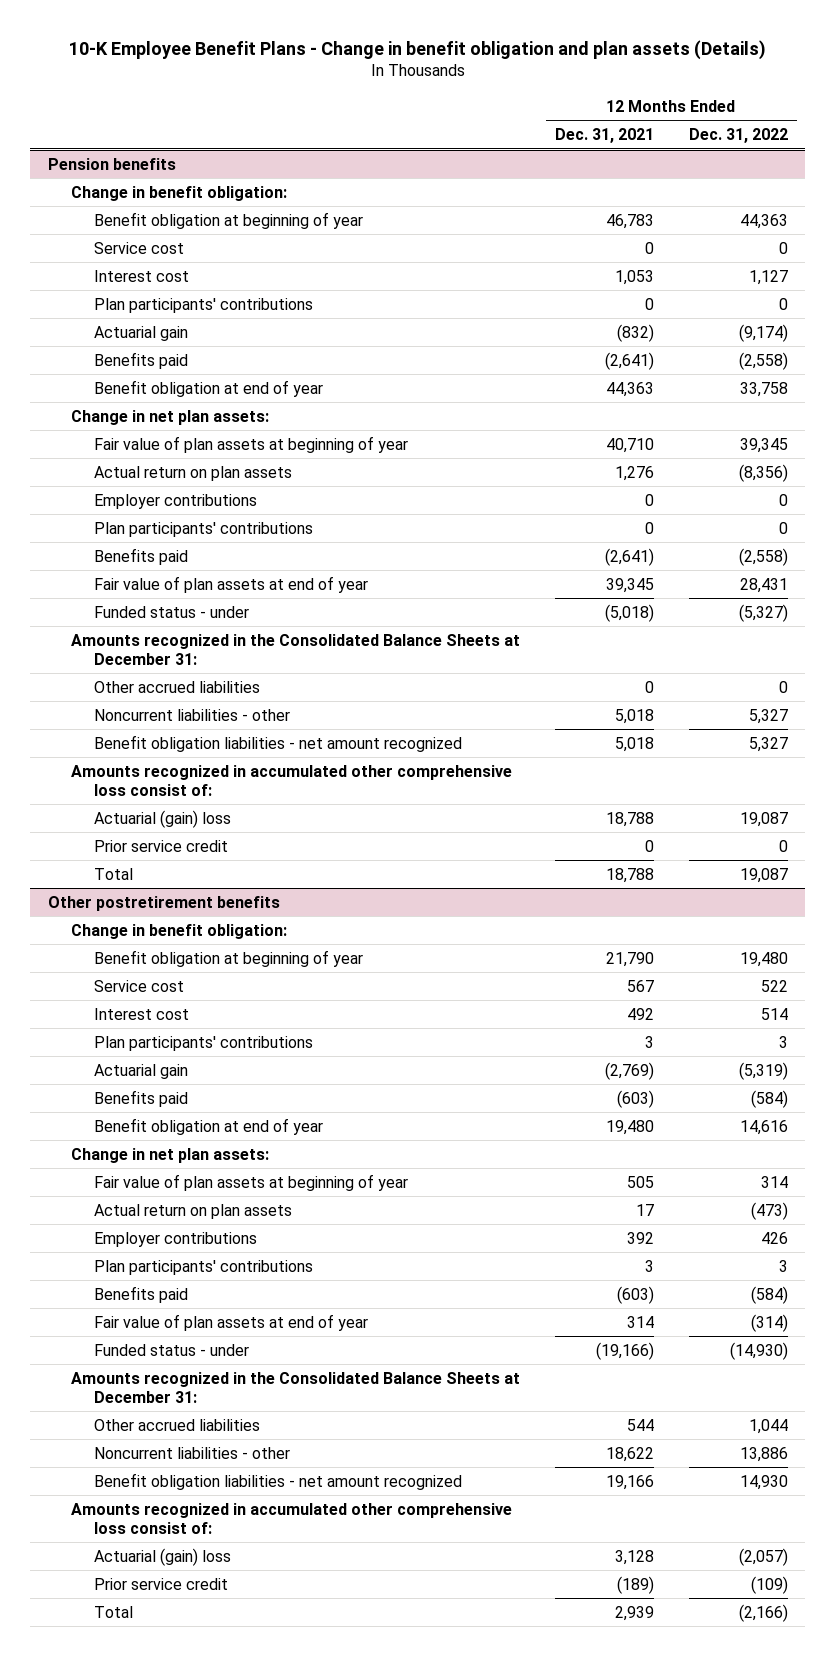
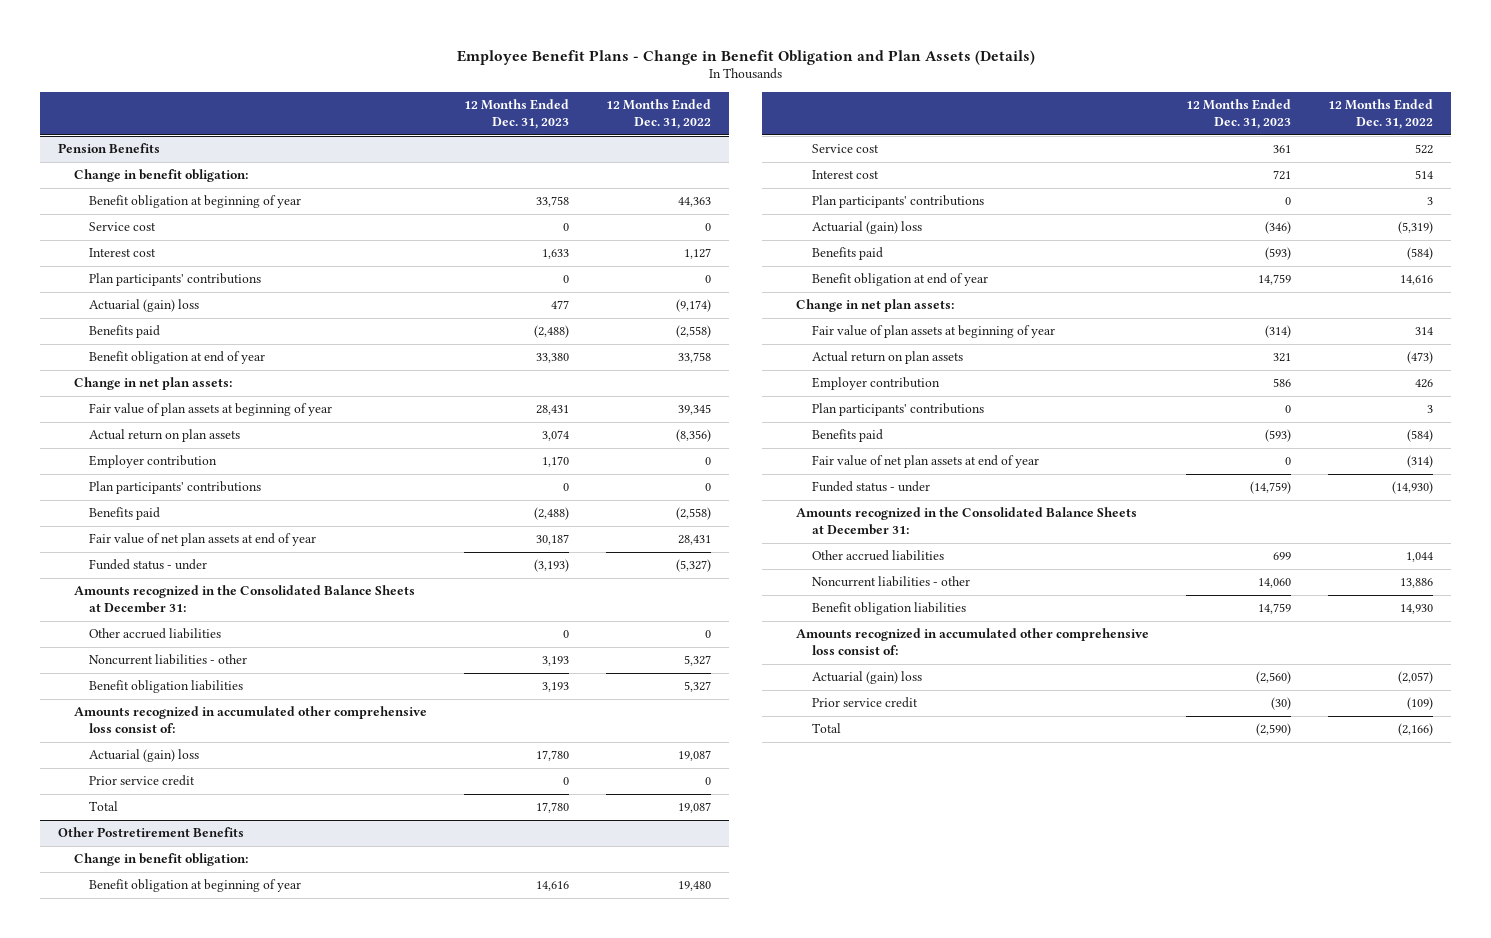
- 10-K Employee Benefit Plans - Change in benefit obligation and plan assets (Details)
+ Employee Benefit Plans - Change in Benefit Obligation and Plan Assets (Details)
- | 12 Months Ended Dec. 31, 2021 | 12 Months Ended Dec. 31, 2022
+ | 12 Months Ended Dec. 31, 2023 | 12 Months Ended Dec. 31, 2022
- Pension benefits
+ Pension Benefits
- Actuarial gain | (832) | (9,174)
+ Actuarial (gain) loss | 477 | (9,174)
- Employer contributions | 0 | 0
+ Employer contribution | 1,170 | 0
- Fair value of plan assets at end of year | 39,345 | 28,431
+ Fair value of net plan assets at end of year | 30,187 | 28,431
- Benefit obligation liabilities - net amount recognized | 5,018 | 5,327
+ Benefit obligation liabilities | 3,193 | 5,327
- Other postretirement benefits
+ Other Postretirement Benefits
- Actuarial gain | (2,769) | (5,319)
+ Actuarial (gain) loss | (346) | (5,319)
- Employer contributions | 392 | 426
+ Employer contribution | 586 | 426
- Fair value of plan assets at end of year | 314 | (314)
+ Fair value of net plan assets at end of year | 0 | (314)
- Benefit obligation liabilities - net amount recognized | 19,166 | 14,930
+ Benefit obligation liabilities | 14,759 | 14,930

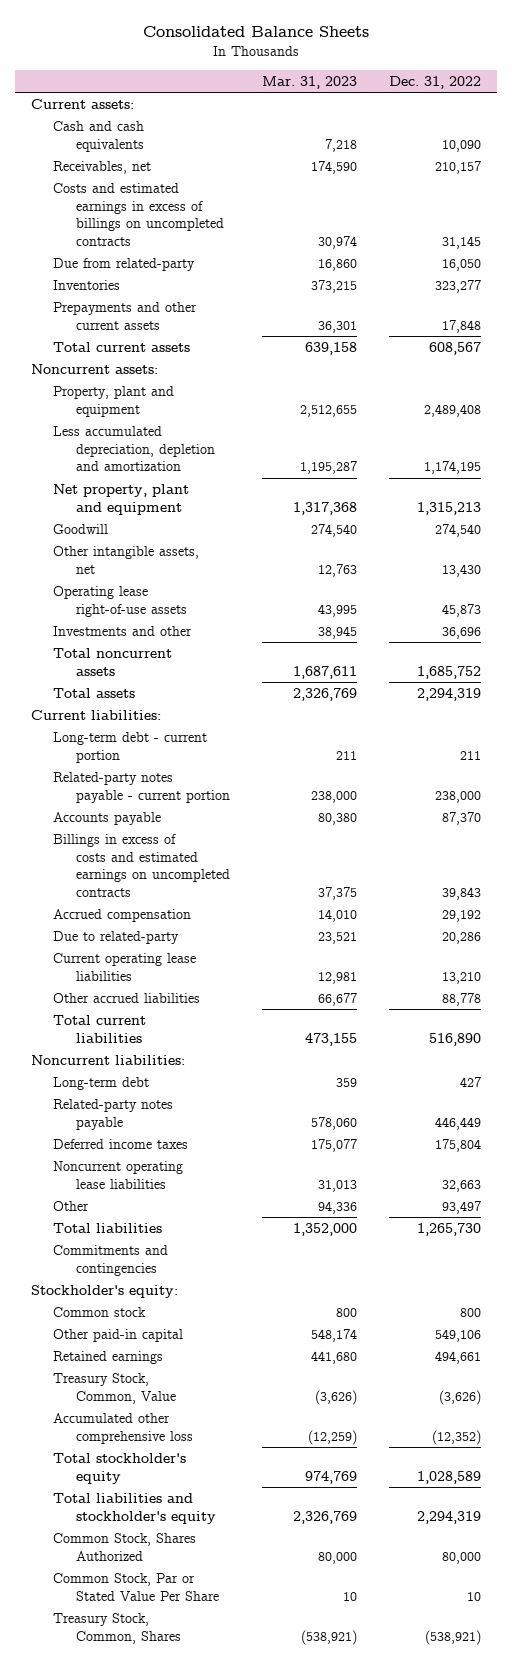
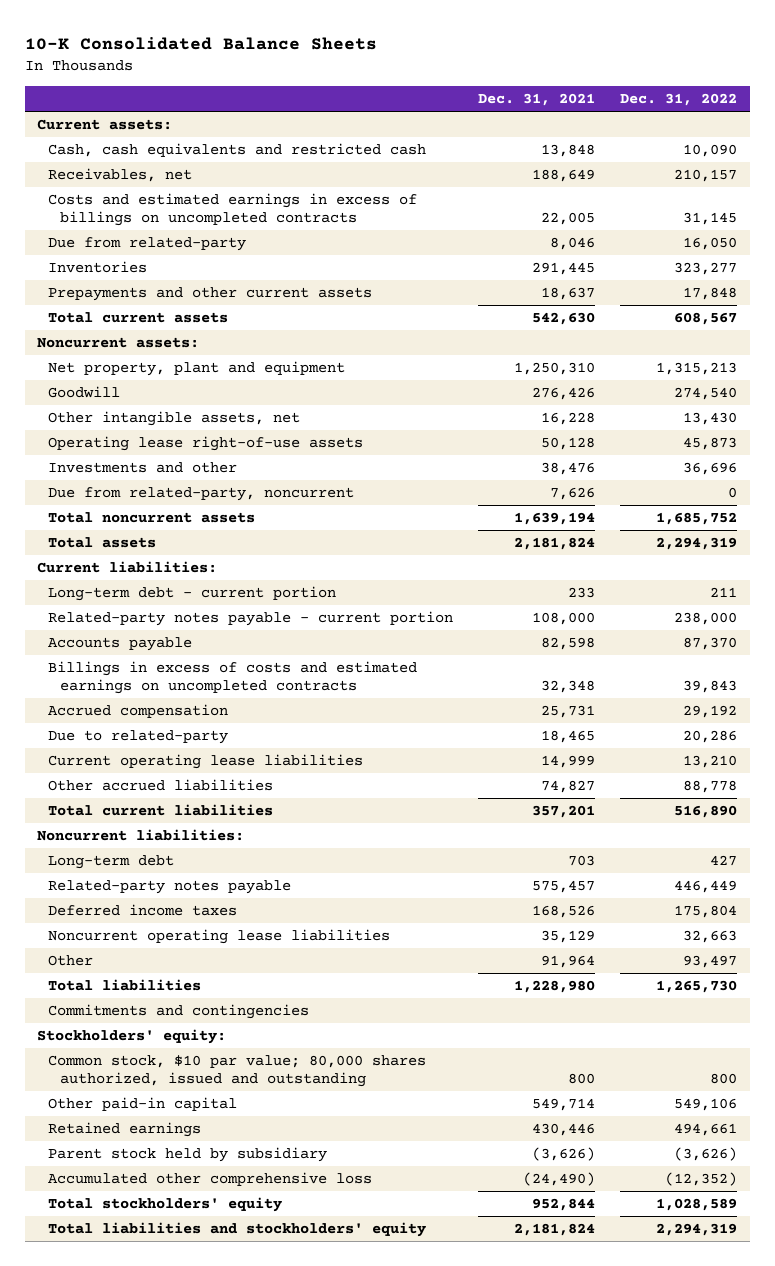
- Consolidated Balance Sheets
+ 10-K Consolidated Balance Sheets
- | Mar. 31, 2023 | Dec. 31, 2022
+ | Dec. 31, 2021 | Dec. 31, 2022
- Cash and cash equivalents | 7,218 | 10,090
+ Cash, cash equivalents and restricted cash | 13,848 | 10,090
- Property, plant and equipment | 2,512,655 | 2,489,408
- Less accumulated depreciation, depletion and amortization | 1,195,287 | 1,174,195
+ Due from related-party, noncurrent | 7,626 | 0
- Stockholder's equity:
- Common stock | 800 | 800
+ Stockholders' equity:
+ Common stock, $10 par value; 80,000 shares authorized, issued and outstanding | 800 | 800
- Treasury Stock, Common, Value | (3,626) | (3,626)
+ Parent stock held by subsidiary | (3,626) | (3,626)
- Total stockholder's equity | 974,769 | 1,028,589
- Total liabilities and stockholder's equity | 2,326,769 | 2,294,319
- Common Stock, Shares Authorized | 80,000 | 80,000
- Common Stock, Par or Stated Value Per Share | 10 | 10
- Treasury Stock, Common, Shares | (538,921) | (538,921)
+ Total stockholders' equity | 952,844 | 1,028,589
+ Total liabilities and stockholders' equity | 2,181,824 | 2,294,319

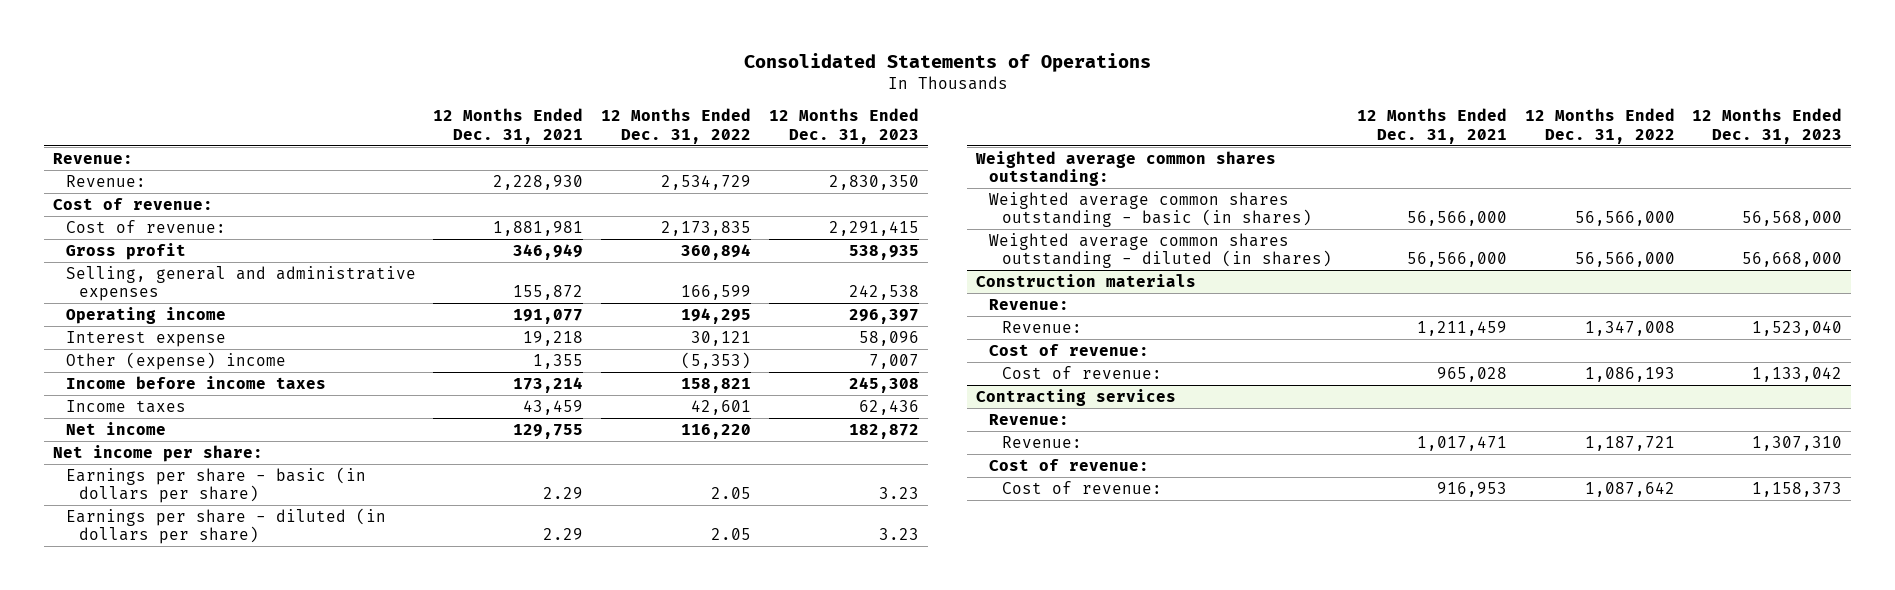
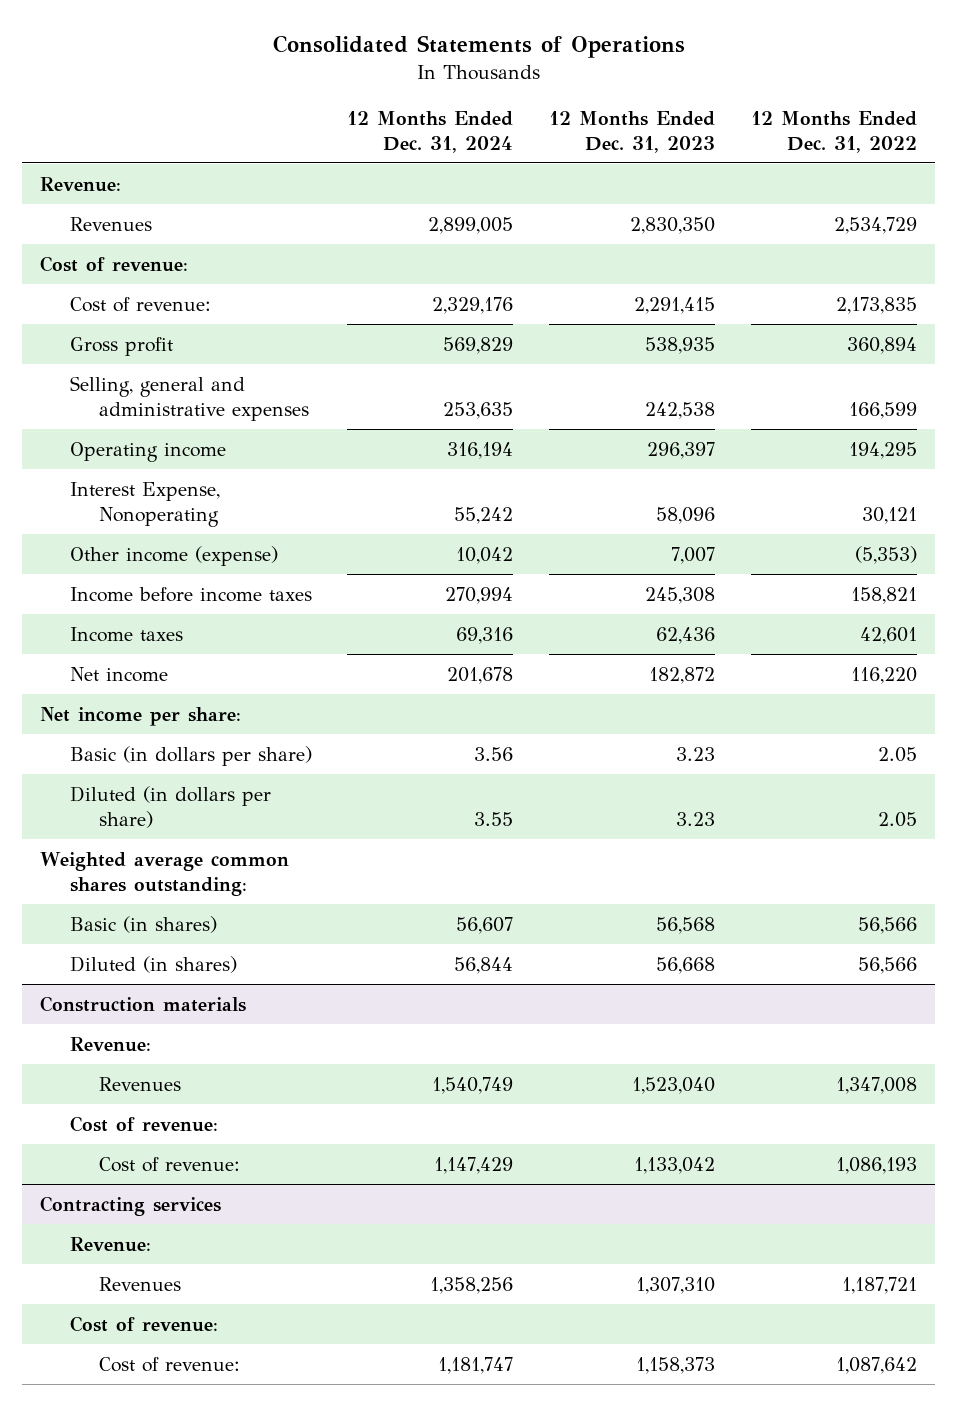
- | 12 Months Ended Dec. 31, 2021 | 12 Months Ended Dec. 31, 2022 | 12 Months Ended Dec. 31, 2023
+ | 12 Months Ended Dec. 31, 2024 | 12 Months Ended Dec. 31, 2023 | 12 Months Ended Dec. 31, 2022
- Revenue: | 2,228,930 | 2,534,729 | 2,830,350
+ Revenues | 2,899,005 | 2,830,350 | 2,534,729
- Interest expense | 19,218 | 30,121 | 58,096
- Other (expense) income | 1,355 | (5,353) | 7,007
+ Interest Expense, Nonoperating | 55,242 | 58,096 | 30,121
+ Other income (expense) | 10,042 | 7,007 | (5,353)
- Earnings per share - basic (in dollars per share) | 2.29 | 2.05 | 3.23
- Earnings per share - diluted (in dollars per share) | 2.29 | 2.05 | 3.23
+ Basic (in dollars per share) | 3.56 | 3.23 | 2.05
+ Diluted (in dollars per share) | 3.55 | 3.23 | 2.05
- Weighted average common shares outstanding - basic (in shares) | 56,566,000 | 56,566,000 | 56,568,000
- Weighted average common shares outstanding - diluted (in shares) | 56,566,000 | 56,566,000 | 56,668,000
+ Basic (in shares) | 56,607 | 56,568 | 56,566
+ Diluted (in shares) | 56,844 | 56,668 | 56,566
@ Construction materials
- Revenue: | 1,211,459 | 1,347,008 | 1,523,040
+ Revenues | 1,540,749 | 1,523,040 | 1,347,008
@ Contracting services
- Revenue: | 1,017,471 | 1,187,721 | 1,307,310
+ Revenues | 1,358,256 | 1,307,310 | 1,187,721

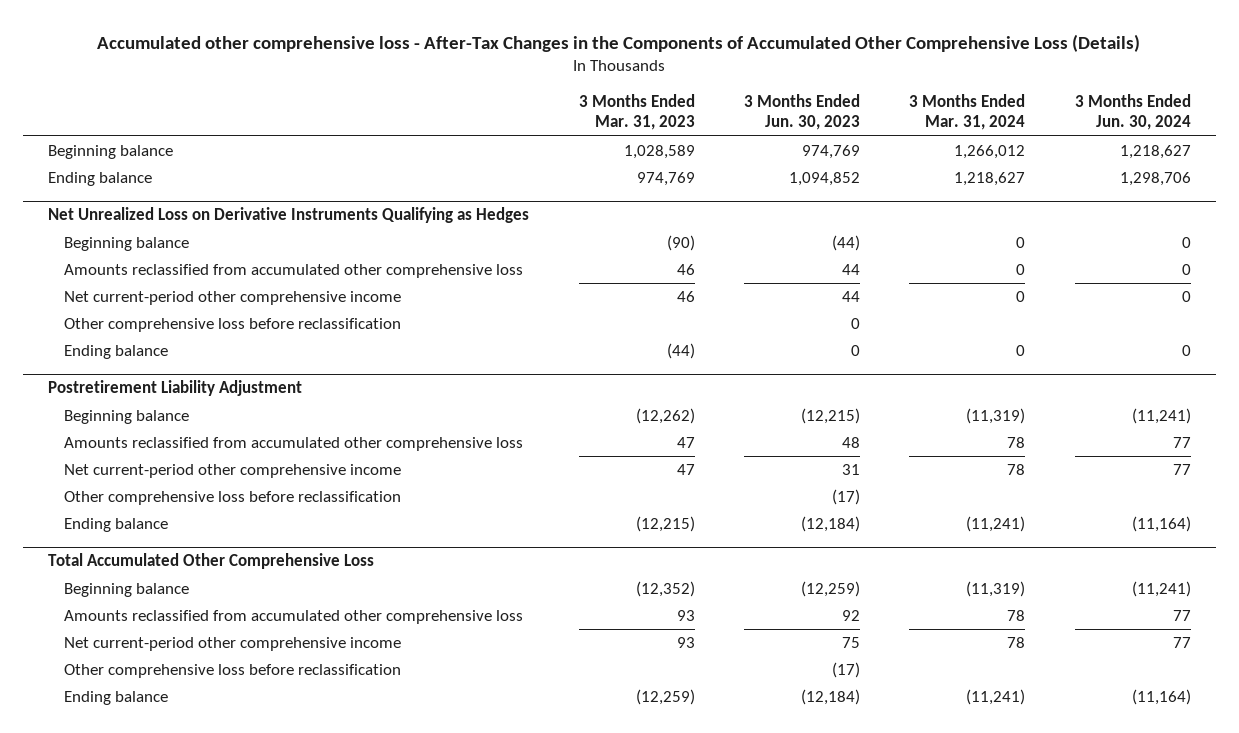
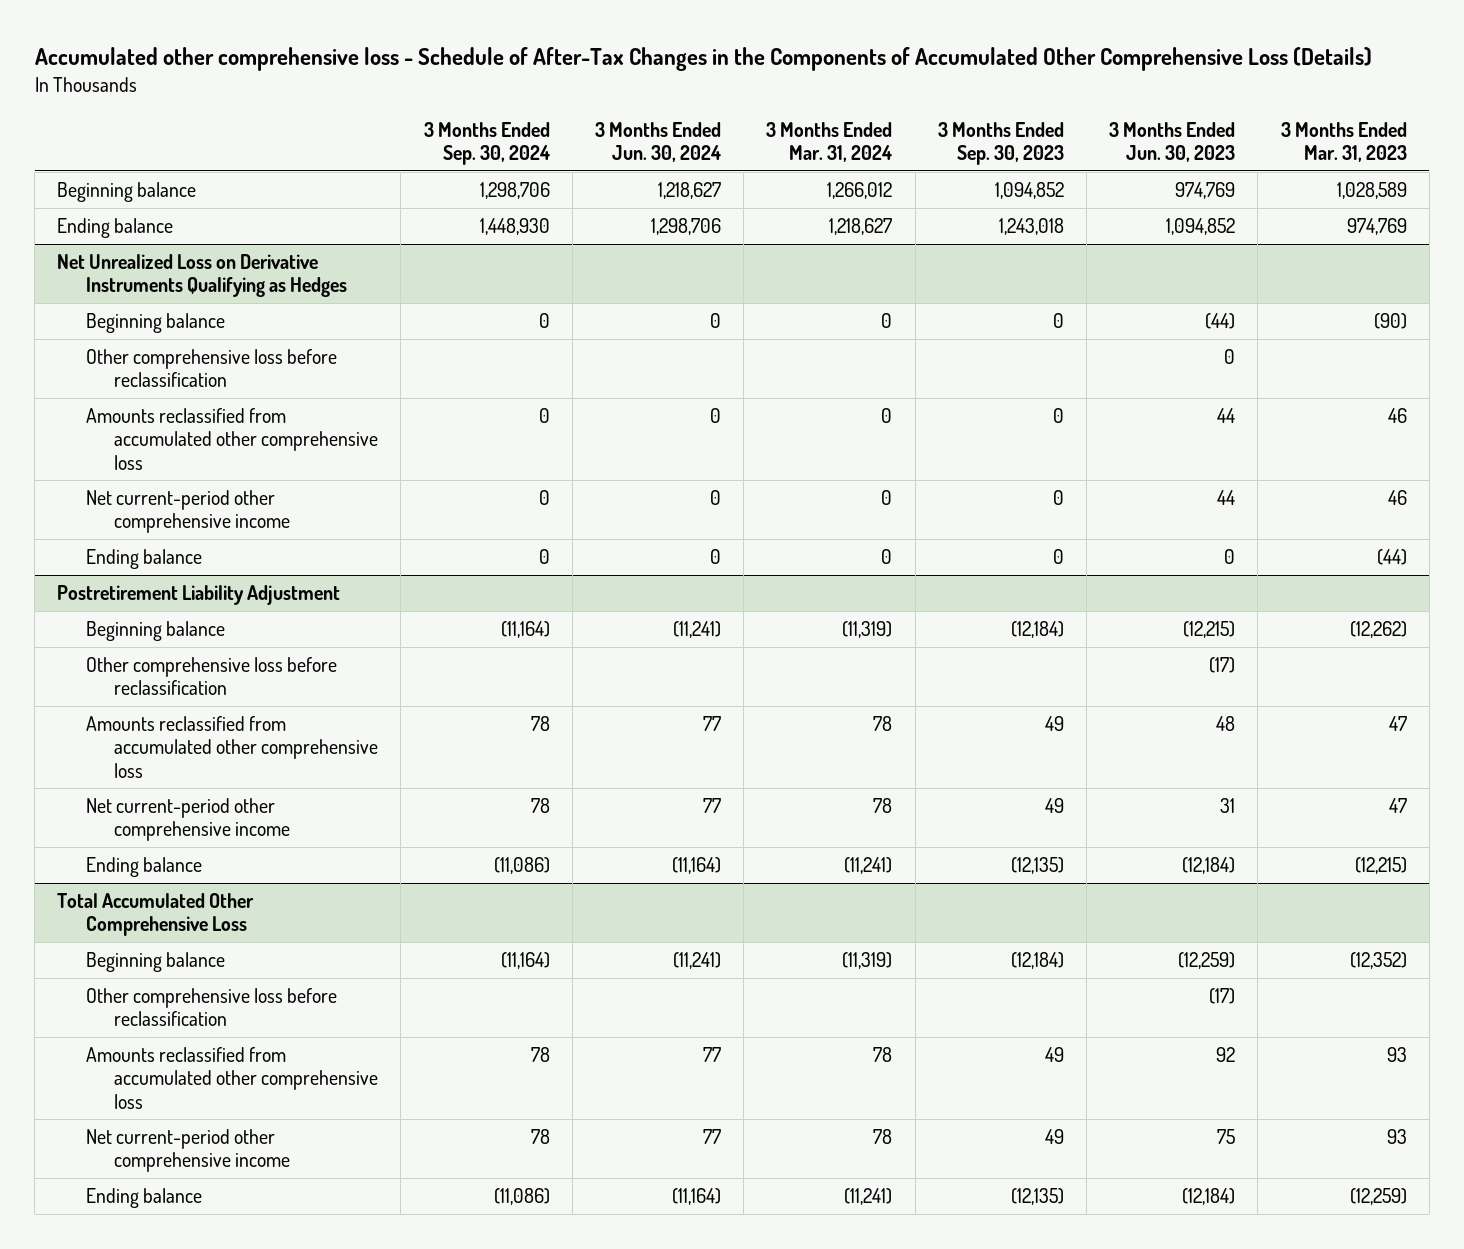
- Accumulated other comprehensive loss - After-Tax Changes in the Components of Accumulated Other Comprehensive Loss (Details)
+ Accumulated other comprehensive loss - Schedule of After-Tax Changes in the Components of Accumulated Other Comprehensive Loss (Details)
- | 3 Months Ended Mar. 31, 2023 | 3 Months Ended Jun. 30, 2023 | 3 Months Ended Mar. 31, 2024 | 3 Months Ended Jun. 30, 2024
+ | 3 Months Ended Sep. 30, 2024 | 3 Months Ended Jun. 30, 2024 | 3 Months Ended Mar. 31, 2024 | 3 Months Ended Sep. 30, 2023 | 3 Months Ended Jun. 30, 2023 | 3 Months Ended Mar. 31, 2023
@ Net Unrealized Loss on Derivative Instruments Qualifying as Hedges
moved up: Other comprehensive loss before reclassification | | | | | 0 |
@ Postretirement Liability Adjustment
moved up: Other comprehensive loss before reclassification | | | | | (17) |
@ Total Accumulated Other Comprehensive Loss
moved up: Other comprehensive loss before reclassification | | | | | (17) |

